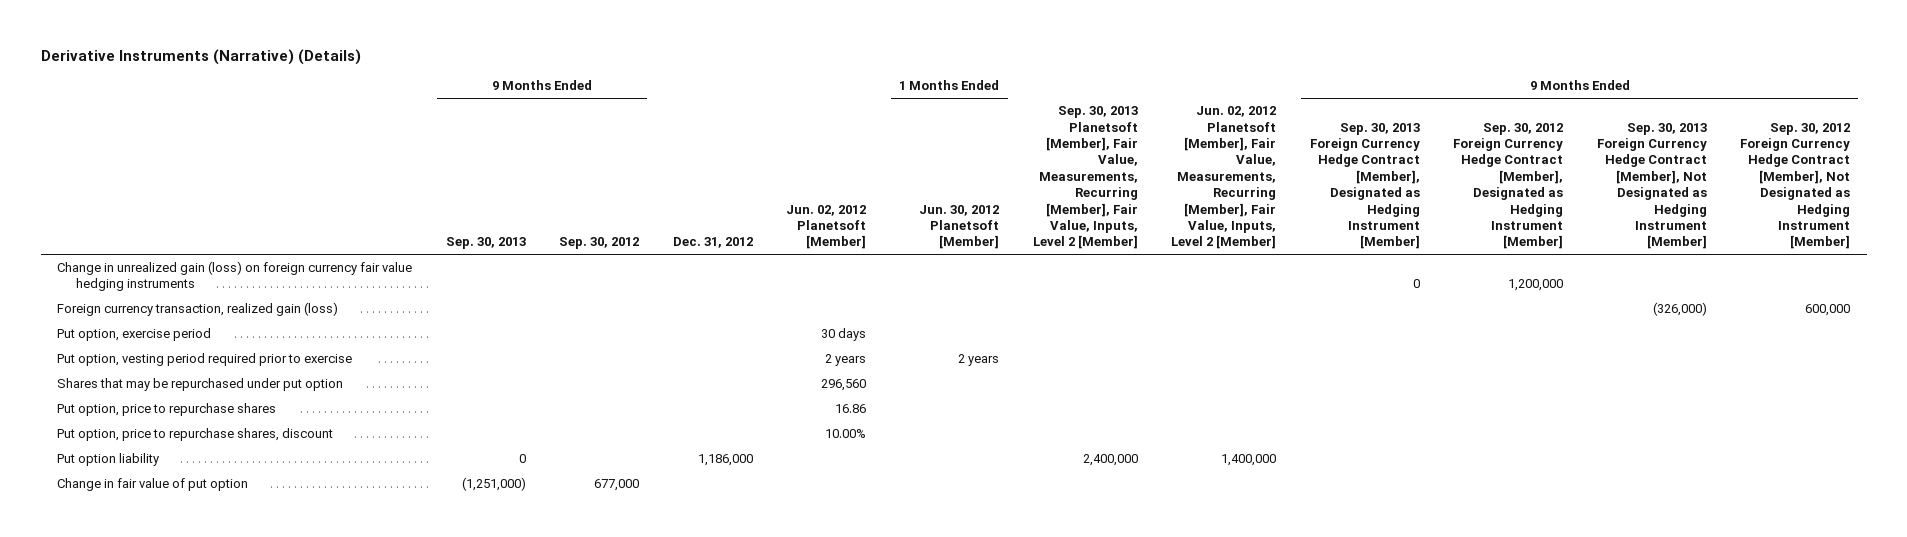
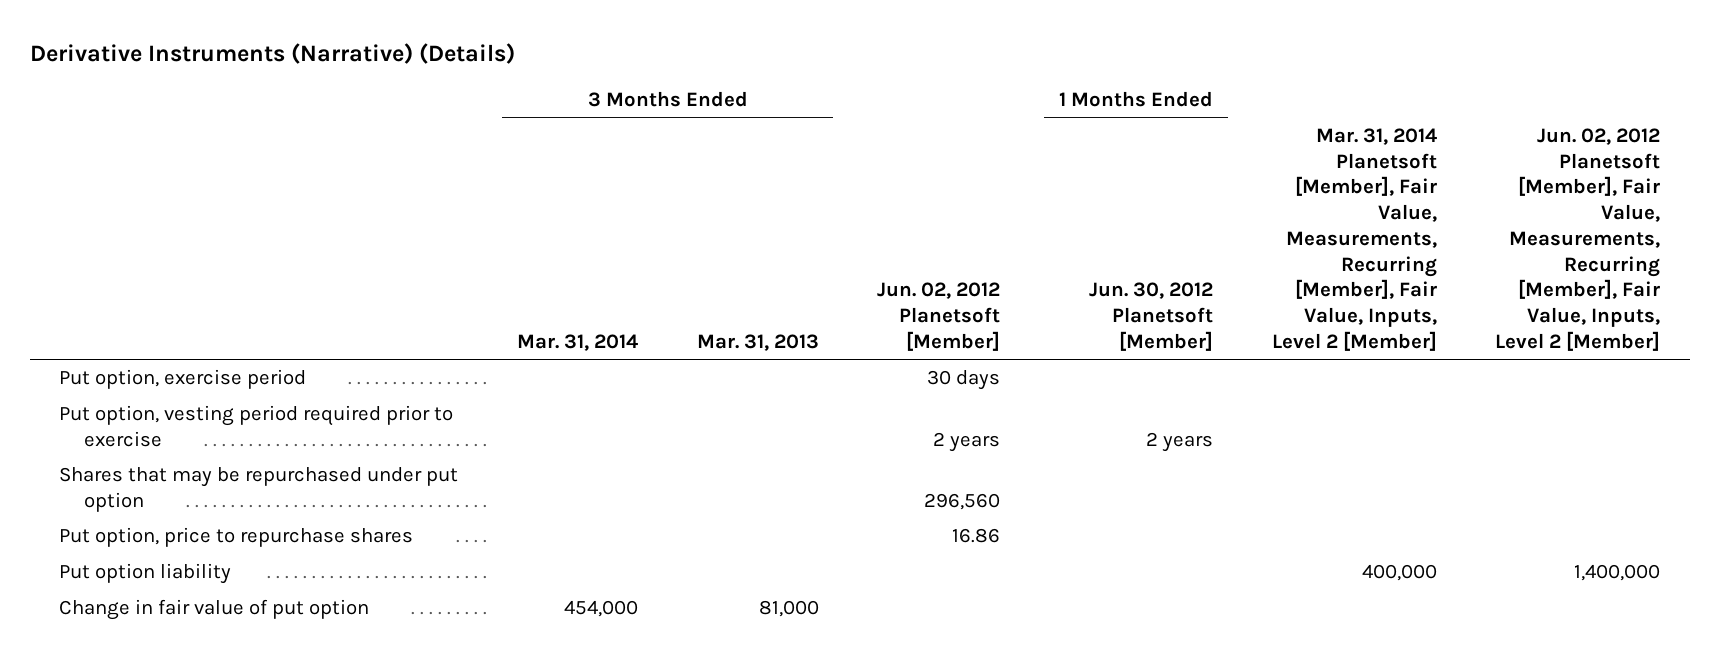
- | 9 Months Ended Sep. 30, 2013 | 9 Months Ended Sep. 30, 2012 | Dec. 31, 2012 | Jun. 02, 2012 Planetsoft [Member] | 1 Months Ended Jun. 30, 2012 Planetsoft [Member] | Sep. 30, 2013 Planetsoft [Member], Fair Value, Measurements, Recurring [Member], Fair Value, Inputs, Level 2 [Member] | Jun. 02, 2012 Planetsoft [Member], Fair Value, Measurements, Recurring [Member], Fair Value, Inputs, Level 2 [Member] | 9 Months Ended Sep. 30, 2013 Foreign Currency Hedge Contract [Member], Designated as Hedging Instrument [Member] | 9 Months Ended Sep. 30, 2012 Foreign Currency Hedge Contract [Member], Designated as Hedging Instrument [Member] | 9 Months Ended Sep. 30, 2013 Foreign Currency Hedge Contract [Member], Not Designated as Hedging Instrument [Member] | 9 Months Ended Sep. 30, 2012 Foreign Currency Hedge Contract [Member], Not Designated as Hedging Instrument [Member]
+ | 3 Months Ended Mar. 31, 2014 | 3 Months Ended Mar. 31, 2013 | Jun. 02, 2012 Planetsoft [Member] | 1 Months Ended Jun. 30, 2012 Planetsoft [Member] | Mar. 31, 2014 Planetsoft [Member], Fair Value, Measurements, Recurring [Member], Fair Value, Inputs, Level 2 [Member] | Jun. 02, 2012 Planetsoft [Member], Fair Value, Measurements, Recurring [Member], Fair Value, Inputs, Level 2 [Member]
- Change in unrealized gain (loss) on foreign currency fair value hedging instruments | | | | | | | | 0 | 1,200,000 | |
- Foreign currency transaction, realized gain (loss) | | | | | | | | | | (326,000) | 600,000
- Put option, price to repurchase shares, discount | | | | 10.00% | | | | | | |

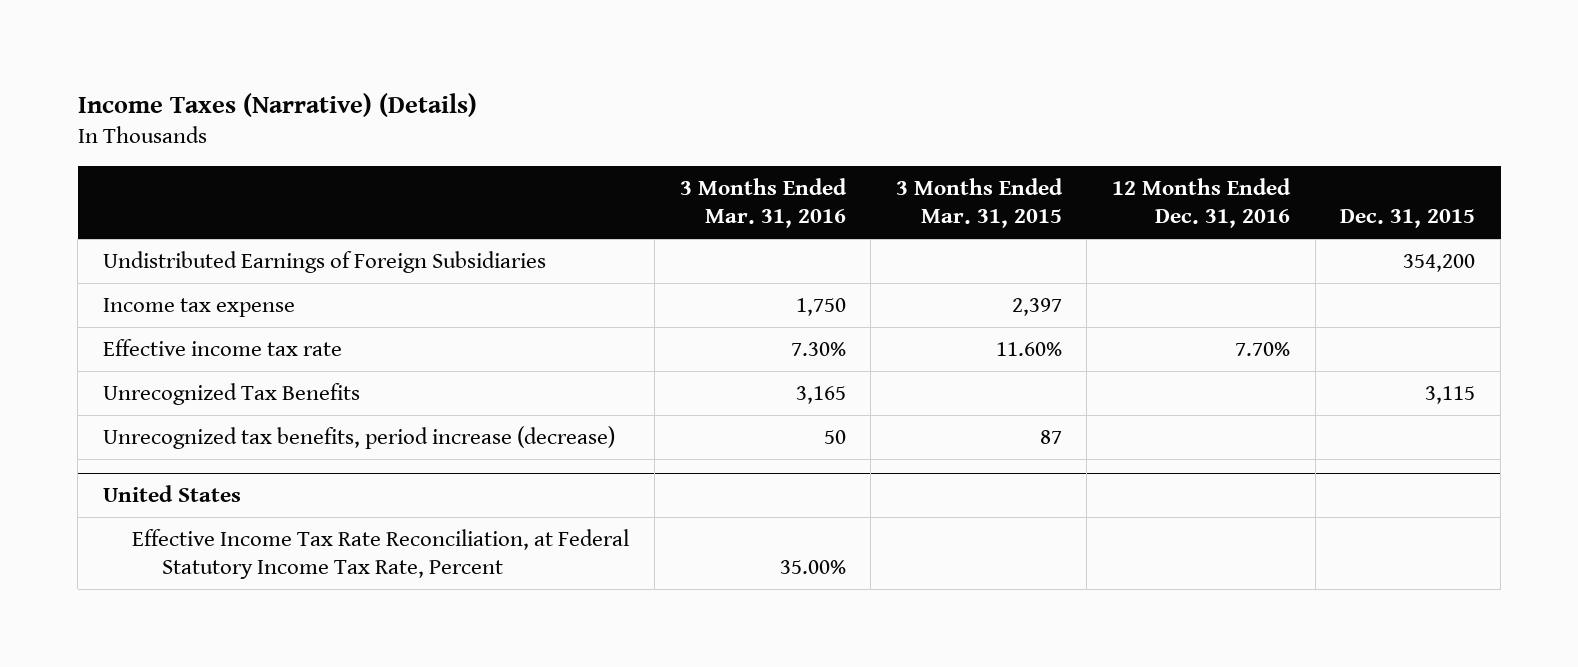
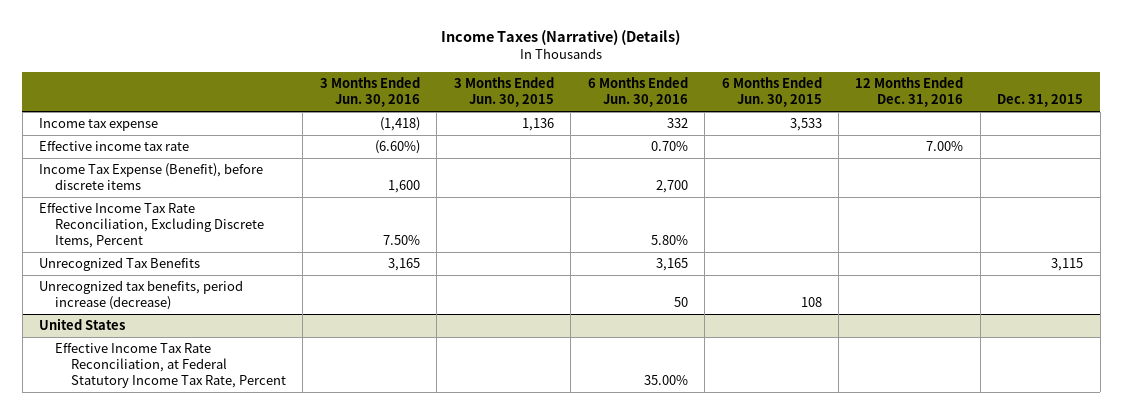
- | 3 Months Ended Mar. 31, 2016 | 3 Months Ended Mar. 31, 2015 | 12 Months Ended Dec. 31, 2016 | Dec. 31, 2015
+ | 3 Months Ended Jun. 30, 2016 | 3 Months Ended Jun. 30, 2015 | 6 Months Ended Jun. 30, 2016 | 6 Months Ended Jun. 30, 2015 | 12 Months Ended Dec. 31, 2016 | Dec. 31, 2015
- Undistributed Earnings of Foreign Subsidiaries | | | | 354,200
- Effective income tax rate | 7.30% | 11.60% | 7.70% |
+ Effective income tax rate | (6.60%) | | 0.70% | | 7.00% |
+ Income Tax Expense (Benefit), before discrete items | 1,600 | | 2,700 | | |
+ Effective Income Tax Rate Reconciliation, Excluding Discrete Items, Percent | 7.50% | | 5.80% | | |

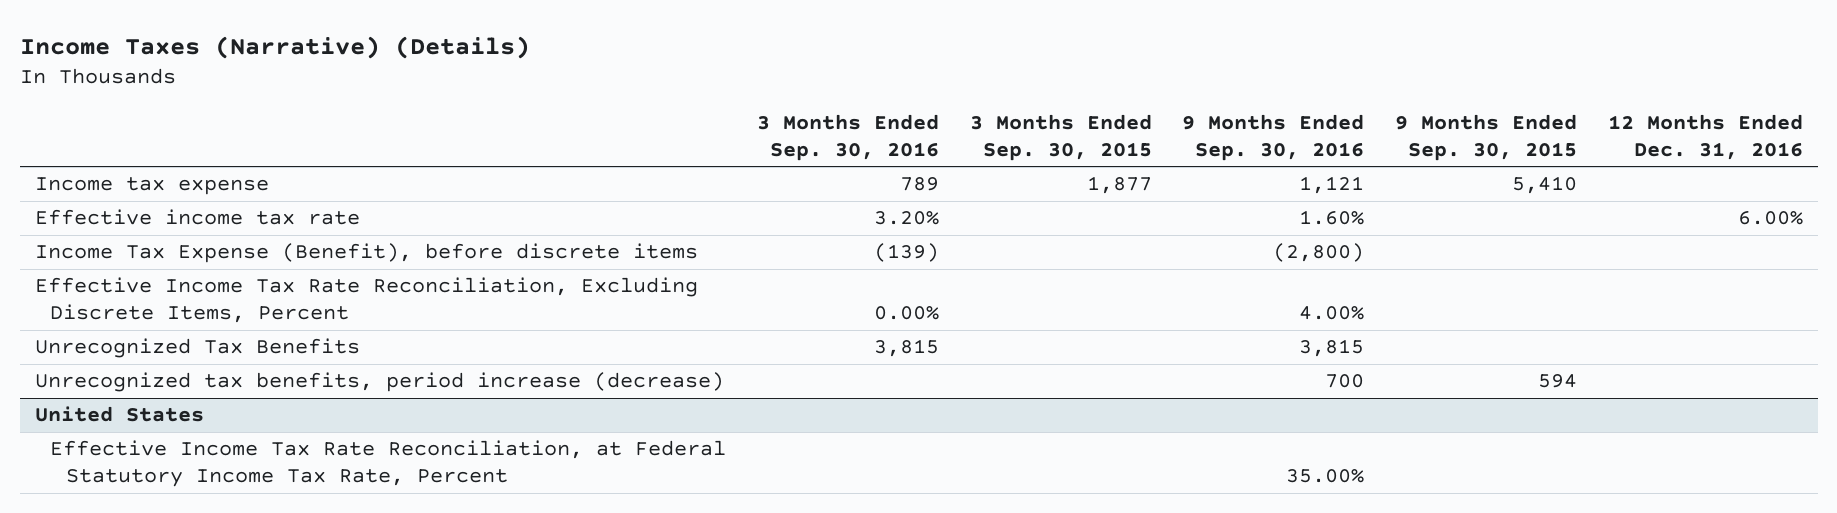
- | 3 Months Ended Jun. 30, 2016 | 3 Months Ended Jun. 30, 2015 | 6 Months Ended Jun. 30, 2016 | 6 Months Ended Jun. 30, 2015 | 12 Months Ended Dec. 31, 2016 | Dec. 31, 2015
+ | 3 Months Ended Sep. 30, 2016 | 3 Months Ended Sep. 30, 2015 | 9 Months Ended Sep. 30, 2016 | 9 Months Ended Sep. 30, 2015 | 12 Months Ended Dec. 31, 2016
- Effective income tax rate | (6.60%) | | 0.70% | | 7.00% |
+ Effective income tax rate | 3.20% | | 1.60% | | 6.00%

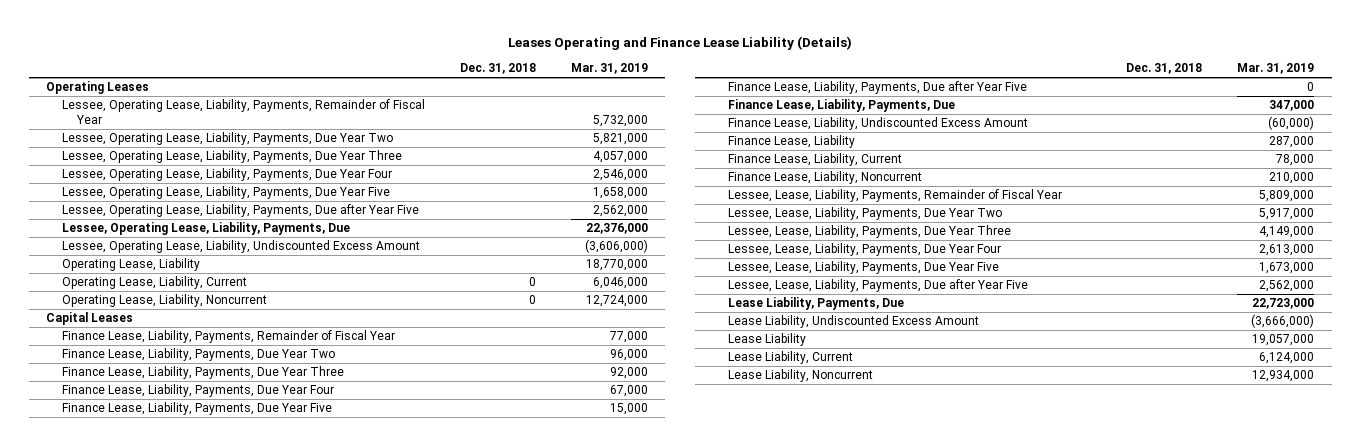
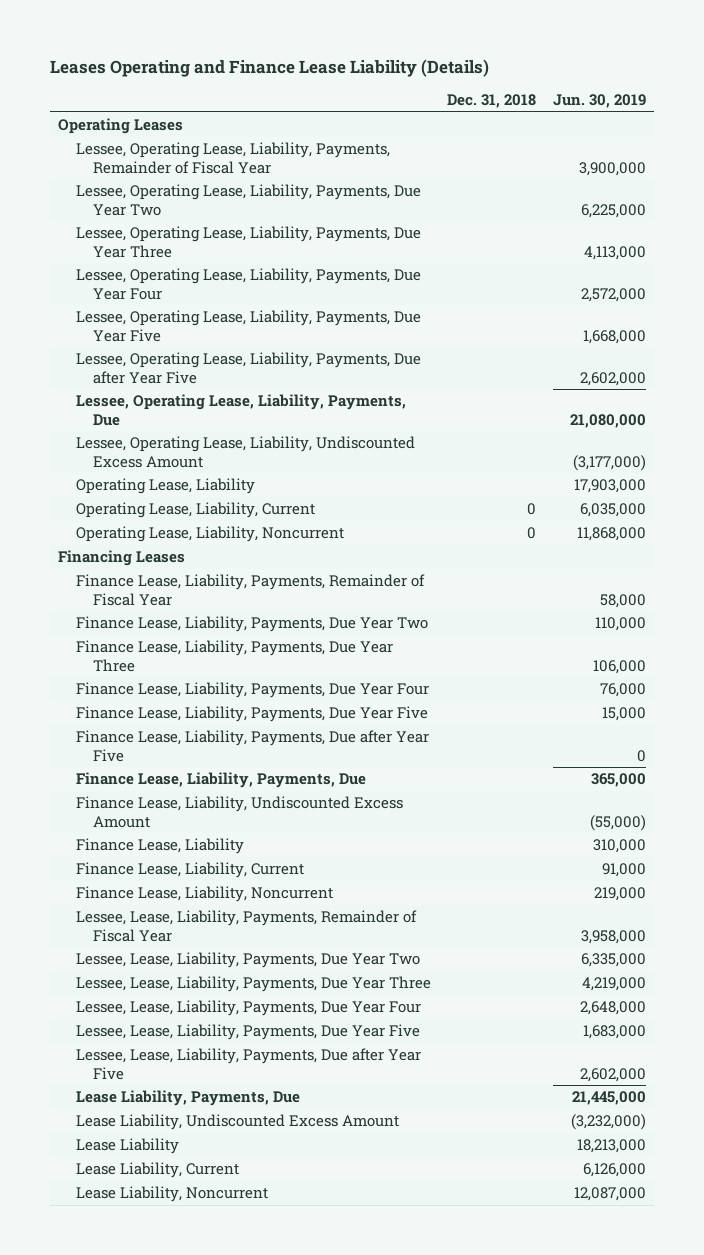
- | Dec. 31, 2018 | Mar. 31, 2019
+ | Dec. 31, 2018 | Jun. 30, 2019
- Capital Leases
+ Financing Leases

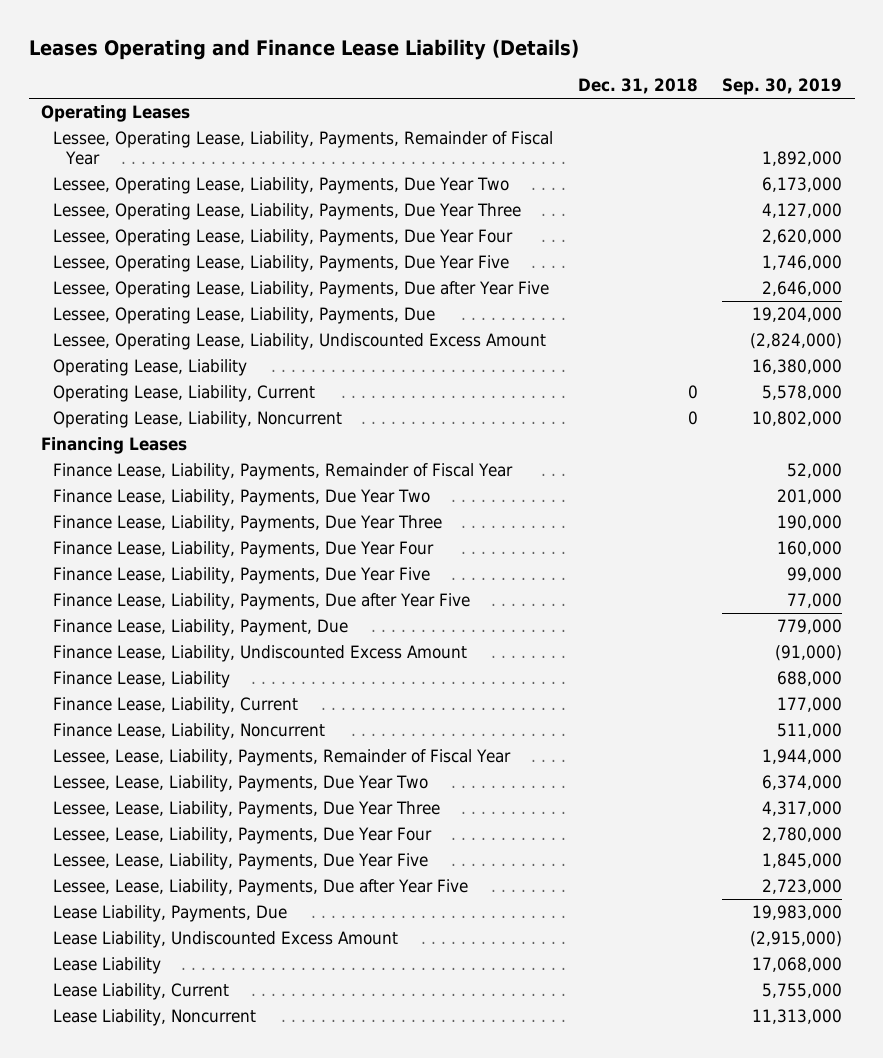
- | Dec. 31, 2018 | Jun. 30, 2019
+ | Dec. 31, 2018 | Sep. 30, 2019
- Finance Lease, Liability, Payments, Due | | 365,000
+ Finance Lease, Liability, Payment, Due | | 779,000

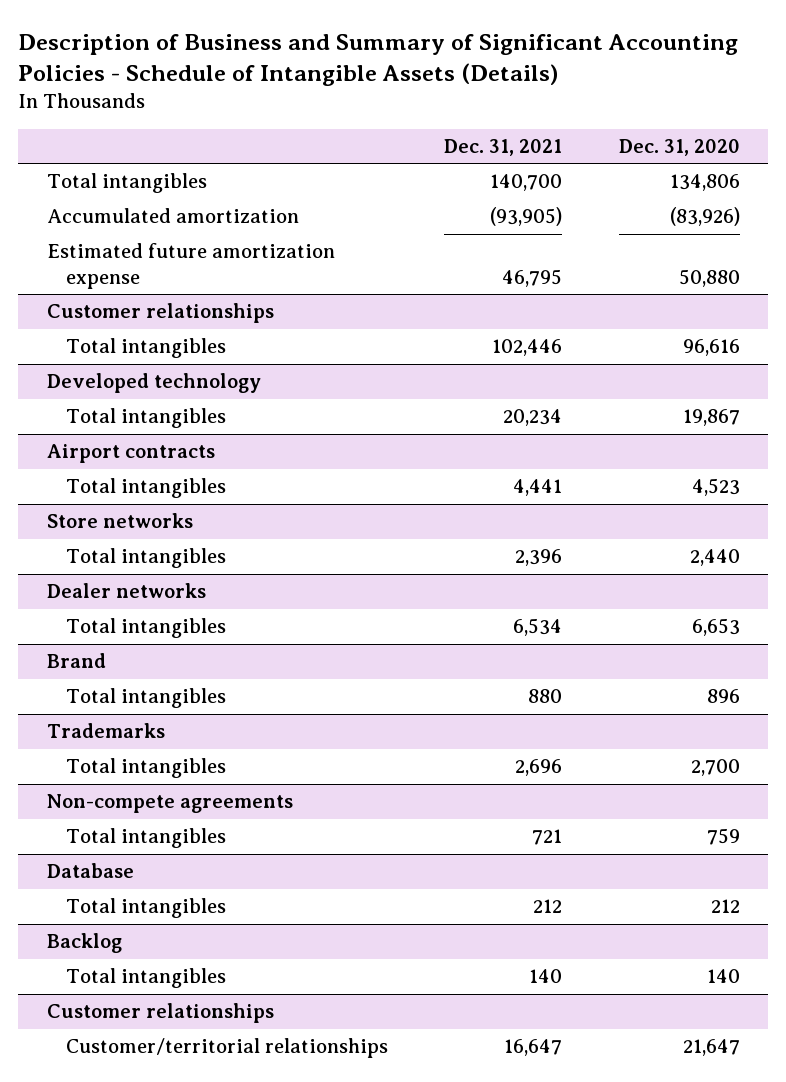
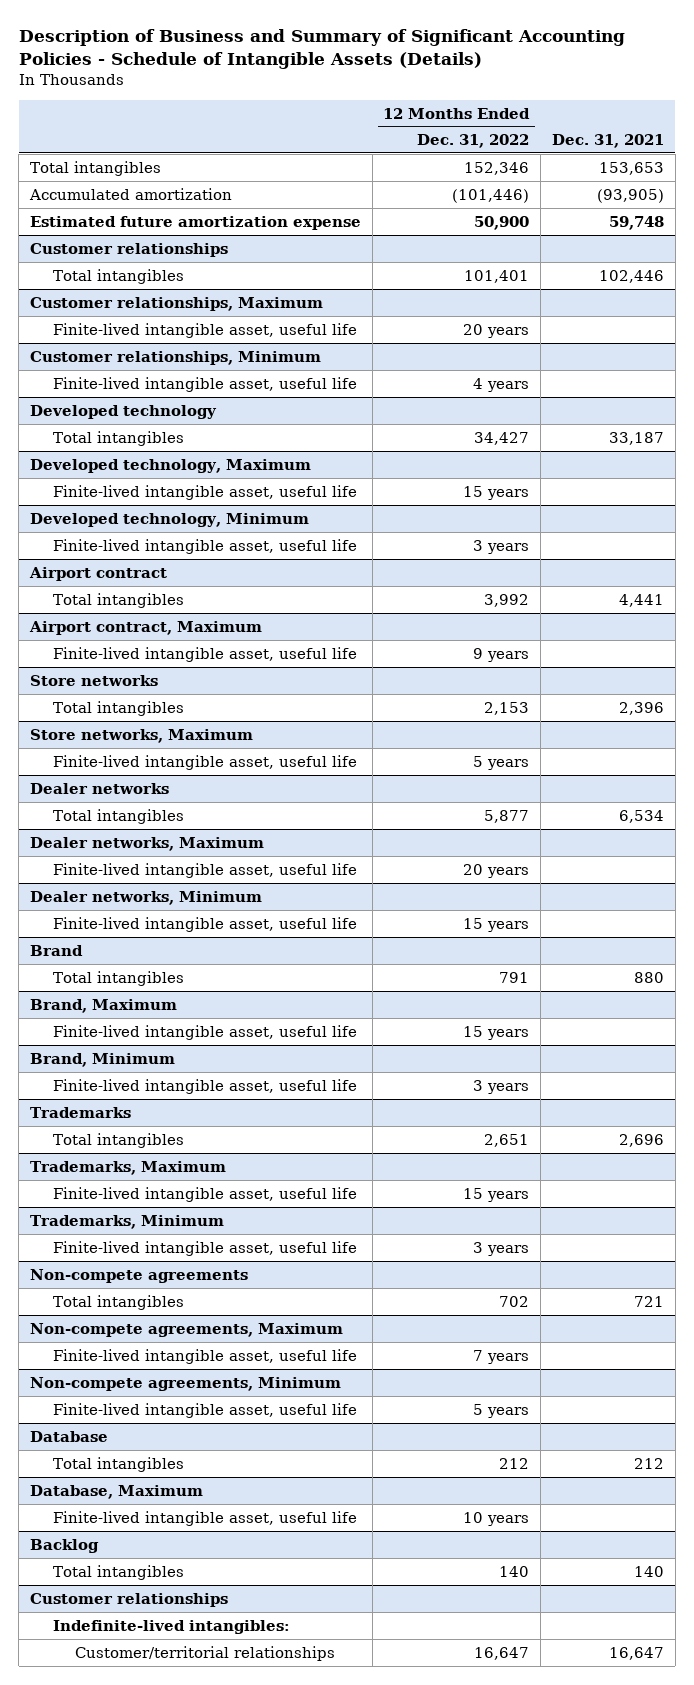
- | Dec. 31, 2021 | Dec. 31, 2020
+ | 12 Months Ended Dec. 31, 2022 | Dec. 31, 2021
- Total intangibles | 140,700 | 134,806
+ Total intangibles | 152,346 | 153,653
- Estimated future amortization expense | 46,795 | 50,880
+ Estimated future amortization expense | 50,900 | 59,748
+ Customer relationships, Maximum
+ Finite-lived intangible asset, useful life | 20 years |
+ Customer relationships, Minimum
+ Finite-lived intangible asset, useful life | 4 years |
@ Developed technology
- Total intangibles | 20,234 | 19,867
- Airport contracts
@ Developed technology
+ Total intangibles | 34,427 | 33,187
+ Developed technology, Maximum
+ Finite-lived intangible asset, useful life | 15 years |
+ Developed technology, Minimum
+ Finite-lived intangible asset, useful life | 3 years |
+ Airport contract
+ Airport contract, Maximum
+ Finite-lived intangible asset, useful life | 9 years |
+ Store networks, Maximum
+ Finite-lived intangible asset, useful life | 5 years |
+ Dealer networks, Maximum
+ Finite-lived intangible asset, useful life | 20 years |
+ Dealer networks, Minimum
+ Finite-lived intangible asset, useful life | 15 years |
+ Brand, Maximum
+ Finite-lived intangible asset, useful life | 15 years |
+ Brand, Minimum
+ Finite-lived intangible asset, useful life | 3 years |
+ Trademarks, Maximum
+ Finite-lived intangible asset, useful life | 15 years |
+ Trademarks, Minimum
+ Finite-lived intangible asset, useful life | 3 years |
+ Non-compete agreements, Maximum
+ Finite-lived intangible asset, useful life | 7 years |
+ Non-compete agreements, Minimum
+ Finite-lived intangible asset, useful life | 5 years |
+ Database, Maximum
+ Finite-lived intangible asset, useful life | 10 years |
@ Customer relationships
+ Indefinite-lived intangibles:

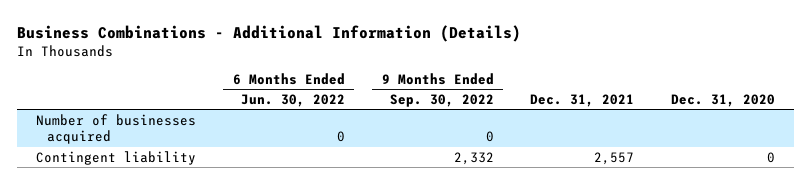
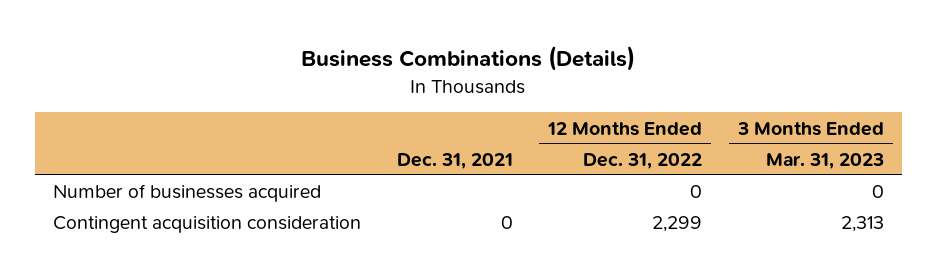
- Business Combinations - Additional Information (Details)
+ Business Combinations (Details)
- | 6 Months Ended Jun. 30, 2022 | 9 Months Ended Sep. 30, 2022 | Dec. 31, 2021 | Dec. 31, 2020
+ | Dec. 31, 2021 | 12 Months Ended Dec. 31, 2022 | 3 Months Ended Mar. 31, 2023
- Contingent liability | | 2,332 | 2,557 | 0
+ Contingent acquisition consideration | 0 | 2,299 | 2,313

